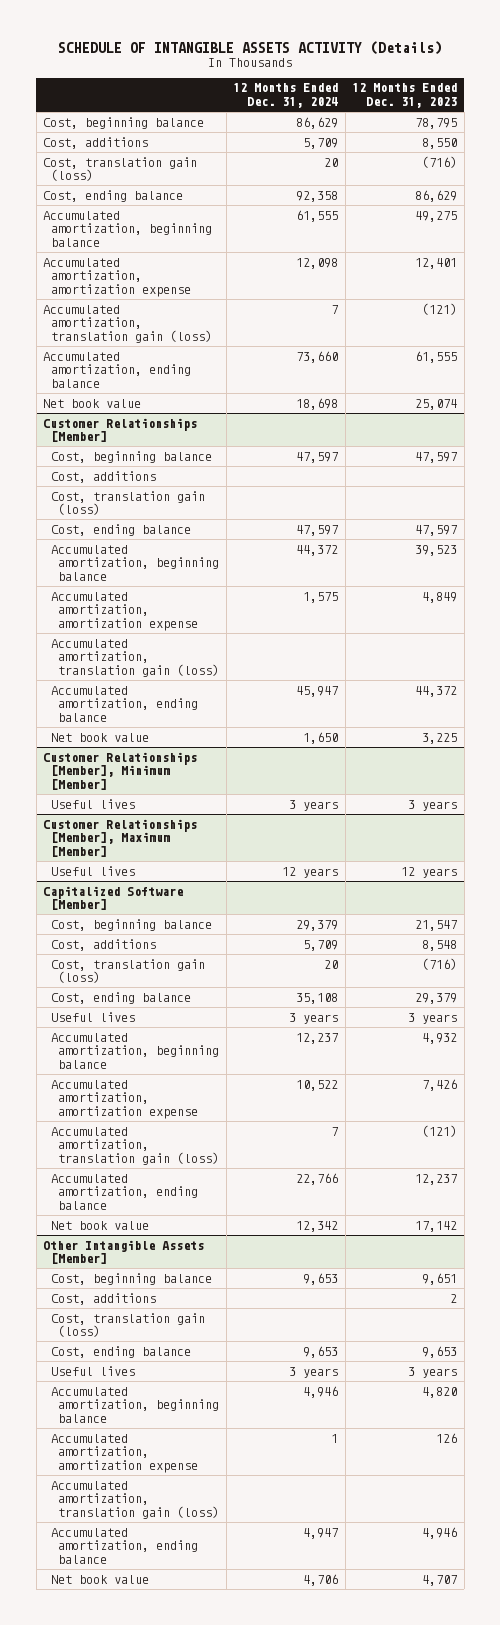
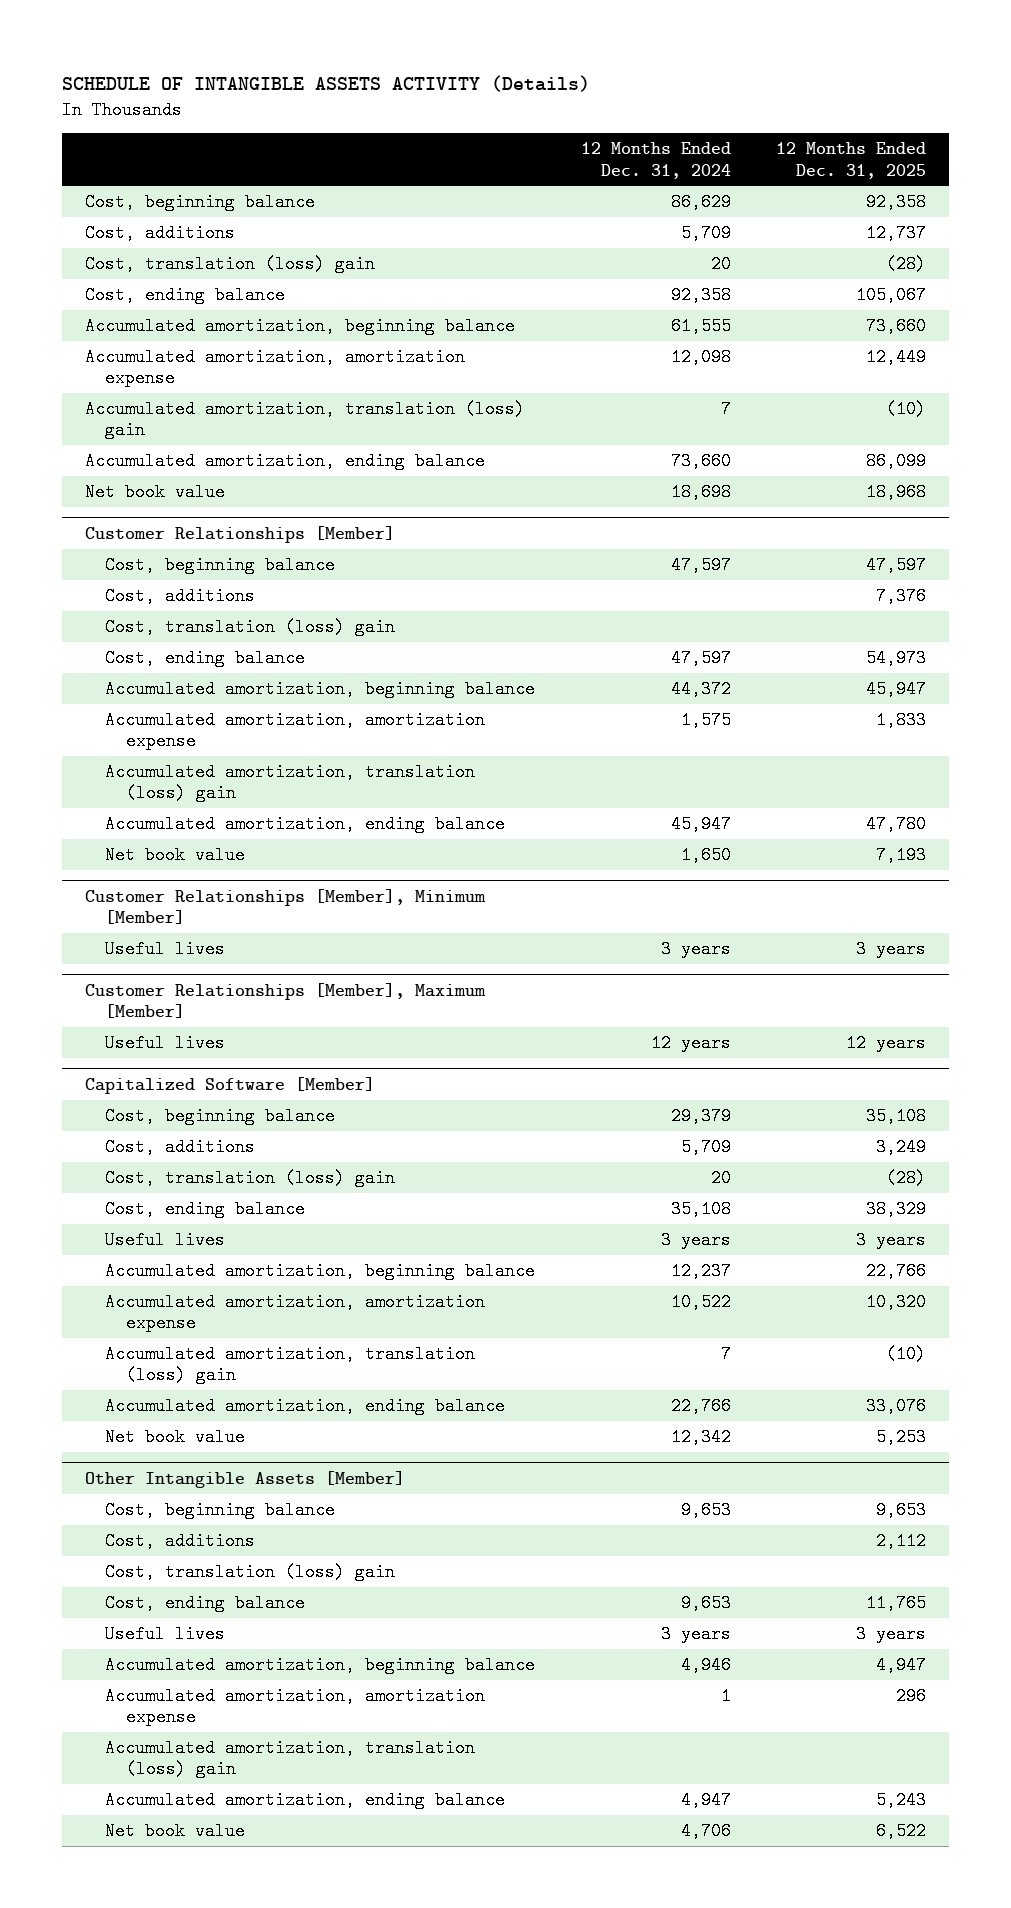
- | 12 Months Ended Dec. 31, 2024 | 12 Months Ended Dec. 31, 2023
+ | 12 Months Ended Dec. 31, 2024 | 12 Months Ended Dec. 31, 2025
- Cost, translation gain (loss) | 20 | (716)
+ Cost, translation (loss) gain | 20 | (28)
- Accumulated amortization, translation gain (loss) | 7 | (121)
+ Accumulated amortization, translation (loss) gain | 7 | (10)
@ Customer Relationships [Member]
- Cost, translation gain (loss)
+ Cost, translation (loss) gain
- Accumulated amortization, translation gain (loss)
+ Accumulated amortization, translation (loss) gain
@ Capitalized Software [Member]
- Cost, translation gain (loss) | 20 | (716)
+ Cost, translation (loss) gain | 20 | (28)
- Accumulated amortization, translation gain (loss) | 7 | (121)
+ Accumulated amortization, translation (loss) gain | 7 | (10)
@ Other Intangible Assets [Member]
- Cost, translation gain (loss)
+ Cost, translation (loss) gain
- Accumulated amortization, translation gain (loss)
+ Accumulated amortization, translation (loss) gain

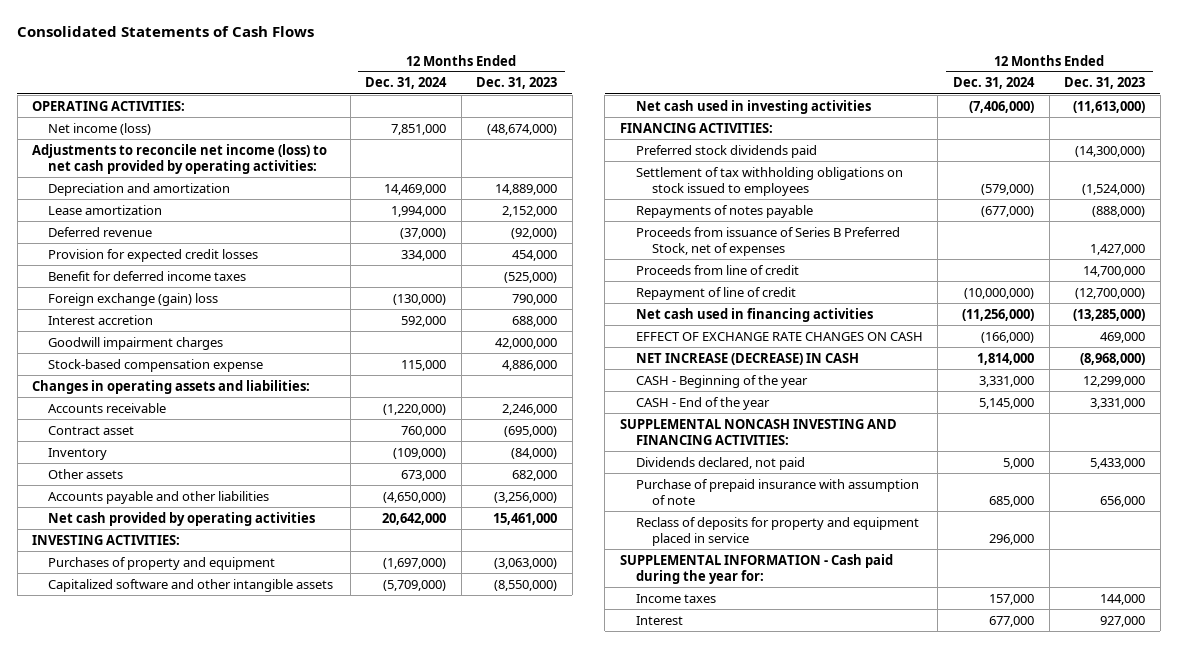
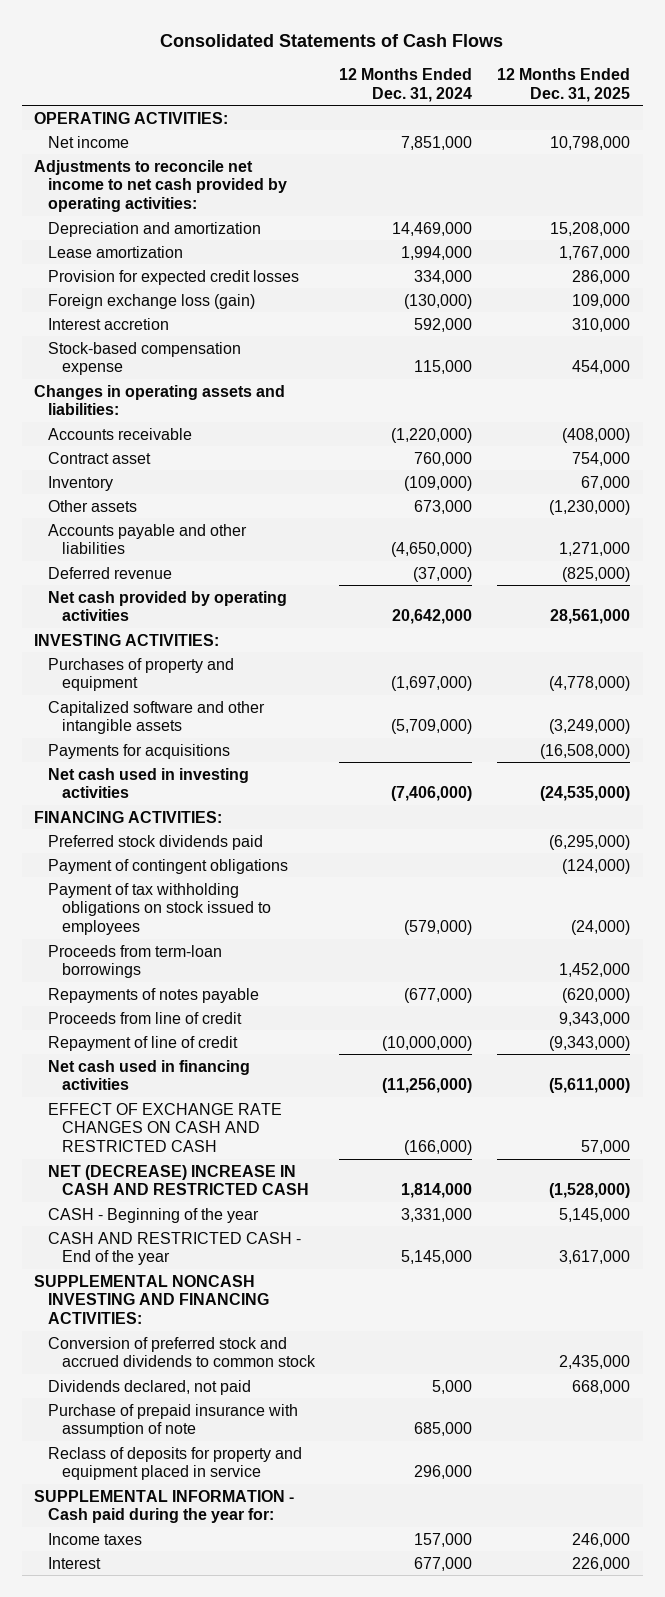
- | 12 Months Ended Dec. 31, 2024 | 12 Months Ended Dec. 31, 2023
+ | 12 Months Ended Dec. 31, 2024 | 12 Months Ended Dec. 31, 2025
- Net income (loss) | 7,851,000 | (48,674,000)
- Adjustments to reconcile net income (loss) to net cash provided by operating activities:
+ Net income | 7,851,000 | 10,798,000
+ Adjustments to reconcile net income to net cash provided by operating activities:
- Benefit for deferred income taxes | | (525,000)
- Foreign exchange (gain) loss | (130,000) | 790,000
+ Foreign exchange loss (gain) | (130,000) | 109,000
- Goodwill impairment charges | | 42,000,000
moved down: Deferred revenue | (37,000) | (825,000)
+ Payments for acquisitions | | (16,508,000)
- Settlement of tax withholding obligations on stock issued to employees | (579,000) | (1,524,000)
+ Payment of contingent obligations | | (124,000)
+ Payment of tax withholding obligations on stock issued to employees | (579,000) | (24,000)
+ Proceeds from term-loan borrowings | | 1,452,000
- Proceeds from issuance of Series B Preferred Stock, net of expenses | | 1,427,000
- EFFECT OF EXCHANGE RATE CHANGES ON CASH | (166,000) | 469,000
- NET INCREASE (DECREASE) IN CASH | 1,814,000 | (8,968,000)
+ EFFECT OF EXCHANGE RATE CHANGES ON CASH AND RESTRICTED CASH | (166,000) | 57,000
+ NET (DECREASE) INCREASE IN CASH AND RESTRICTED CASH | 1,814,000 | (1,528,000)
- CASH - End of the year | 5,145,000 | 3,331,000
+ CASH AND RESTRICTED CASH - End of the year | 5,145,000 | 3,617,000
+ Conversion of preferred stock and accrued dividends to common stock | | 2,435,000

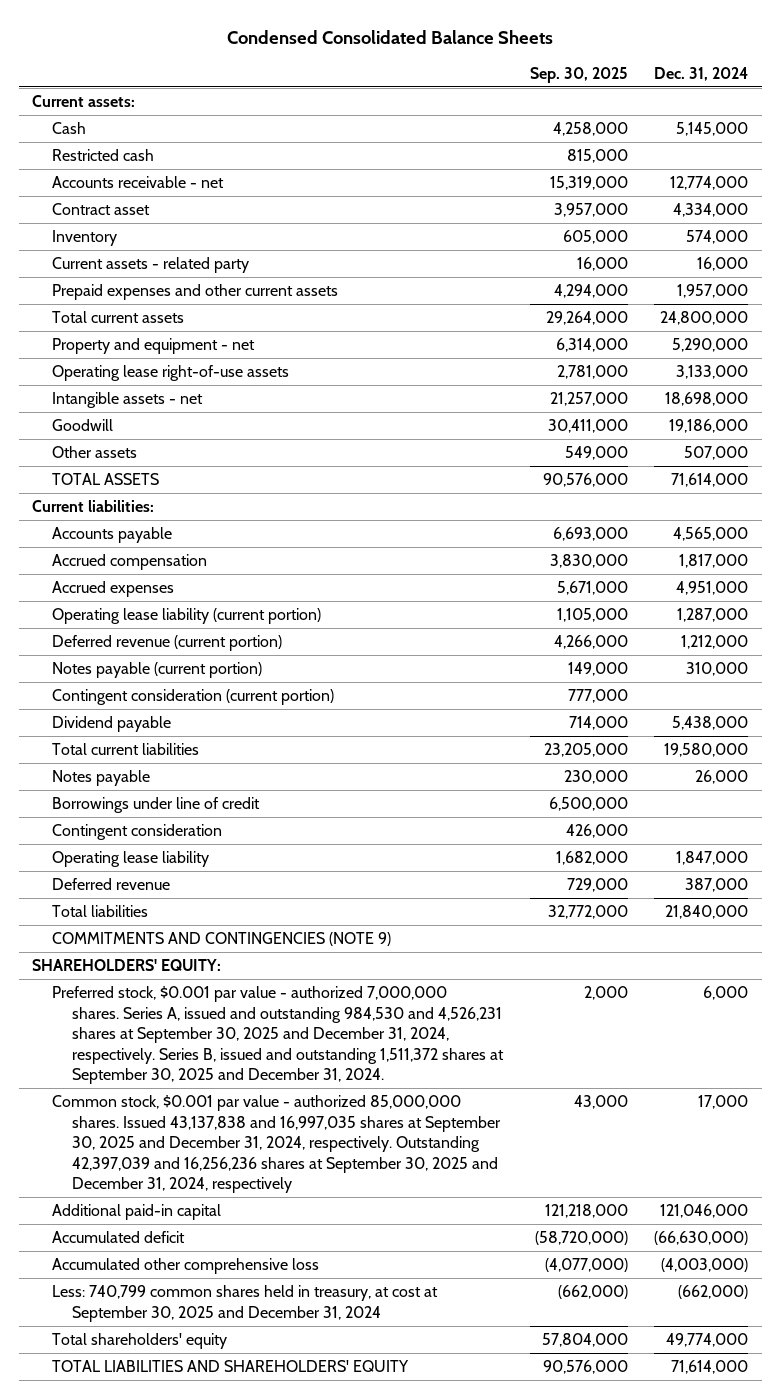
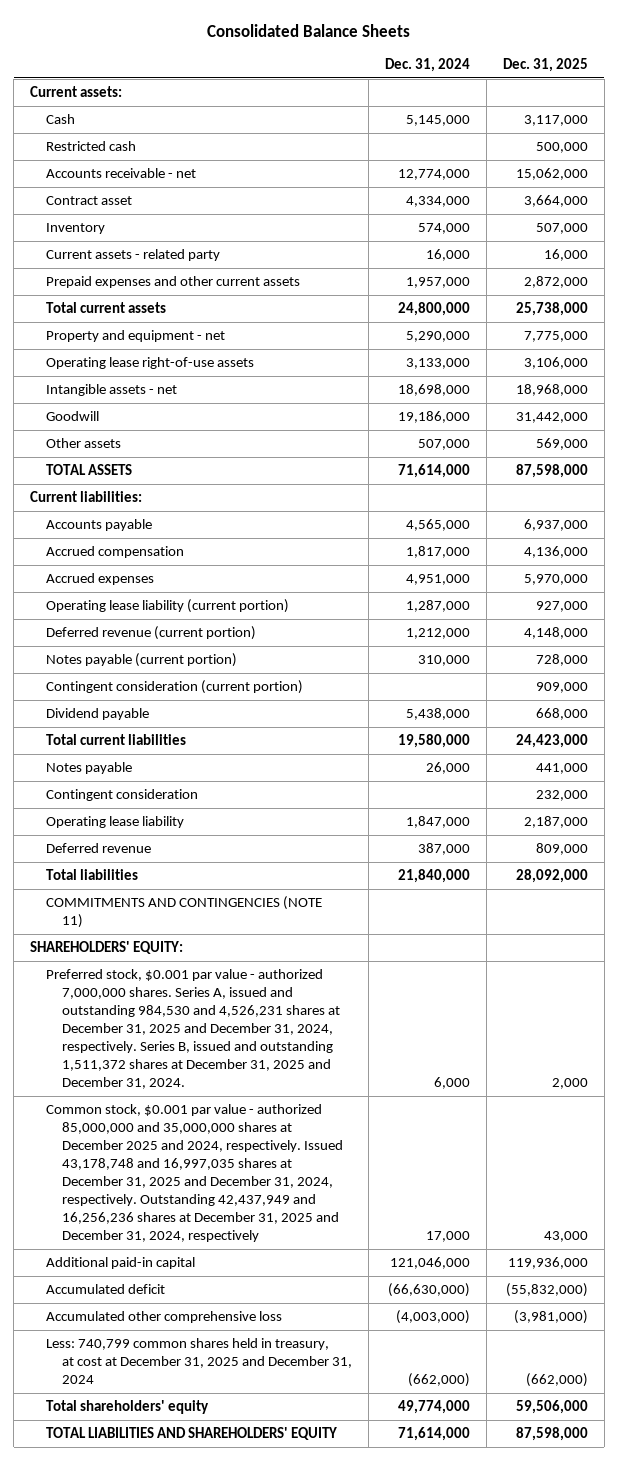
- Condensed Consolidated Balance Sheets
+ Consolidated Balance Sheets
- | Sep. 30, 2025 | Dec. 31, 2024
+ | Dec. 31, 2024 | Dec. 31, 2025
- Borrowings under line of credit | 6,500,000 |
- COMMITMENTS AND CONTINGENCIES (NOTE 9)
+ COMMITMENTS AND CONTINGENCIES (NOTE 11)
- Preferred stock, $0.001 par value - authorized 7,000,000 shares. Series A, issued and outstanding 984,530 and 4,526,231 shares at September 30, 2025 and December 31, 2024, respectively. Series B, issued and outstanding 1,511,372 shares at September 30, 2025 and December 31, 2024. | 2,000 | 6,000
- Common stock, $0.001 par value - authorized 85,000,000 shares. Issued 43,137,838 and 16,997,035 shares at September 30, 2025 and December 31, 2024, respectively. Outstanding 42,397,039 and 16,256,236 shares at September 30, 2025 and December 31, 2024, respectively | 43,000 | 17,000
+ Preferred stock, $0.001 par value - authorized 7,000,000 shares. Series A, issued and outstanding 984,530 and 4,526,231 shares at December 31, 2025 and December 31, 2024, respectively. Series B, issued and outstanding 1,511,372 shares at December 31, 2025 and December 31, 2024. | 6,000 | 2,000
+ Common stock, $0.001 par value - authorized 85,000,000 and 35,000,000 shares at December 2025 and 2024, respectively. Issued 43,178,748 and 16,997,035 shares at December 31, 2025 and December 31, 2024, respectively. Outstanding 42,437,949 and 16,256,236 shares at December 31, 2025 and December 31, 2024, respectively | 17,000 | 43,000
- Less: 740,799 common shares held in treasury, at cost at September 30, 2025 and December 31, 2024 | (662,000) | (662,000)
+ Less: 740,799 common shares held in treasury, at cost at December 31, 2025 and December 31, 2024 | (662,000) | (662,000)

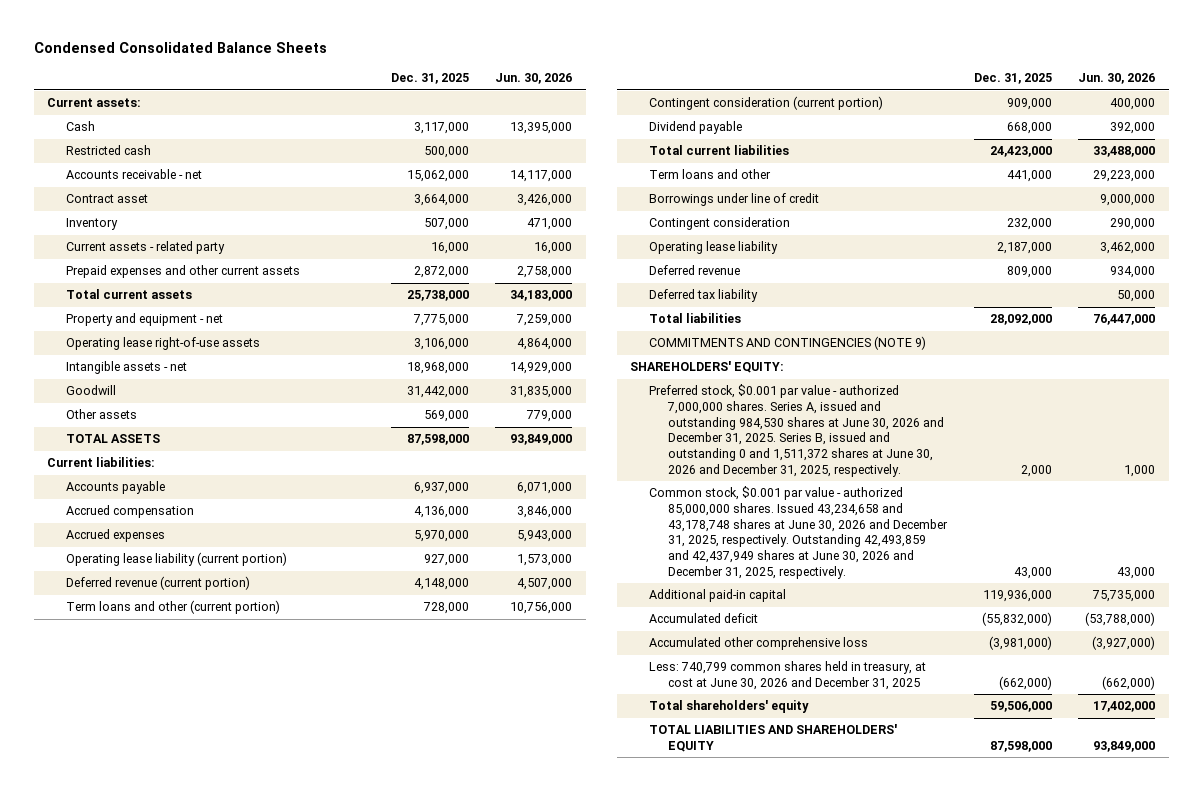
- Consolidated Balance Sheets
+ Condensed Consolidated Balance Sheets
- | Dec. 31, 2024 | Dec. 31, 2025
+ | Dec. 31, 2025 | Jun. 30, 2026
- Notes payable (current portion) | 310,000 | 728,000
+ Term loans and other (current portion) | 728,000 | 10,756,000
- Notes payable | 26,000 | 441,000
+ Term loans and other | 441,000 | 29,223,000
+ Borrowings under line of credit | | 9,000,000
+ Deferred tax liability | | 50,000
- COMMITMENTS AND CONTINGENCIES (NOTE 11)
+ COMMITMENTS AND CONTINGENCIES (NOTE 9)
- Preferred stock, $0.001 par value - authorized 7,000,000 shares. Series A, issued and outstanding 984,530 and 4,526,231 shares at December 31, 2025 and December 31, 2024, respectively. Series B, issued and outstanding 1,511,372 shares at December 31, 2025 and December 31, 2024. | 6,000 | 2,000
- Common stock, $0.001 par value - authorized 85,000,000 and 35,000,000 shares at December 2025 and 2024, respectively. Issued 43,178,748 and 16,997,035 shares at December 31, 2025 and December 31, 2024, respectively. Outstanding 42,437,949 and 16,256,236 shares at December 31, 2025 and December 31, 2024, respectively | 17,000 | 43,000
+ Preferred stock, $0.001 par value - authorized 7,000,000 shares. Series A, issued and outstanding 984,530 shares at June 30, 2026 and December 31, 2025. Series B, issued and outstanding 0 and 1,511,372 shares at June 30, 2026 and December 31, 2025, respectively. | 2,000 | 1,000
+ Common stock, $0.001 par value - authorized 85,000,000 shares. Issued 43,234,658 and 43,178,748 shares at June 30, 2026 and December 31, 2025, respectively. Outstanding 42,493,859 and 42,437,949 shares at June 30, 2026 and December 31, 2025, respectively. | 43,000 | 43,000
- Less: 740,799 common shares held in treasury, at cost at December 31, 2025 and December 31, 2024 | (662,000) | (662,000)
+ Less: 740,799 common shares held in treasury, at cost at June 30, 2026 and December 31, 2025 | (662,000) | (662,000)

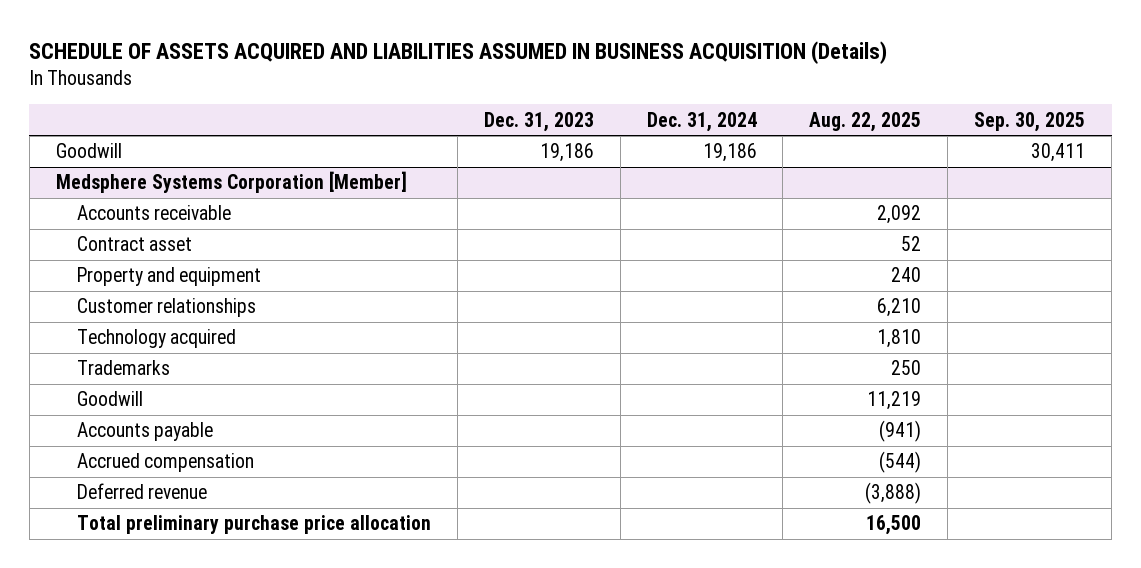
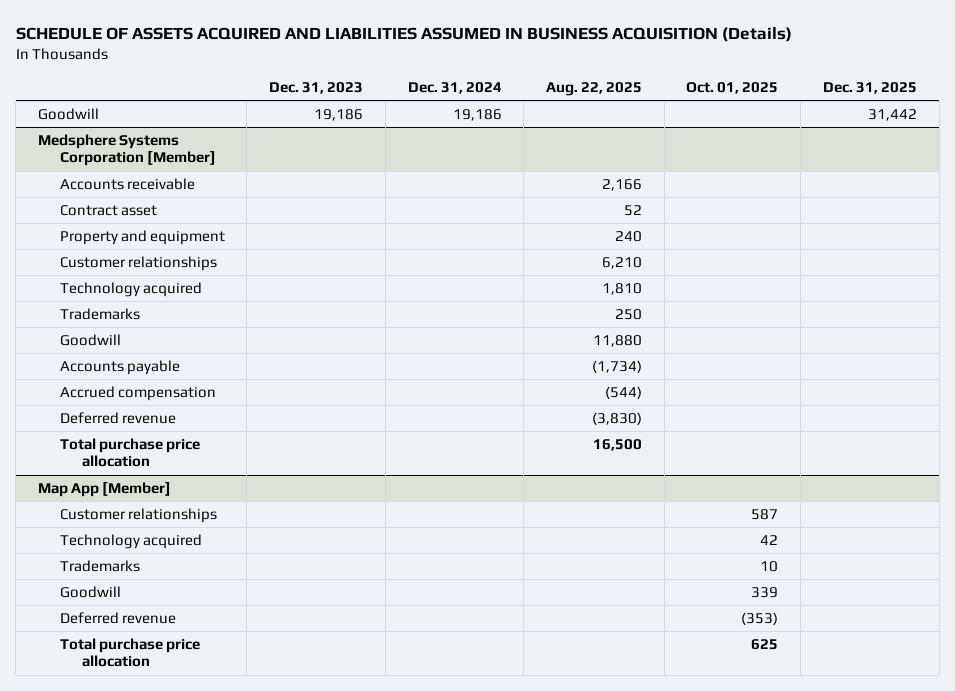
- | Dec. 31, 2023 | Dec. 31, 2024 | Aug. 22, 2025 | Sep. 30, 2025
+ | Dec. 31, 2023 | Dec. 31, 2024 | Aug. 22, 2025 | Oct. 01, 2025 | Dec. 31, 2025
@ Medsphere Systems Corporation [Member]
- Accounts receivable | | | 2,092 |
+ Accounts receivable | | | 2,166 | |
- Goodwill | | | 11,219 |
- Accounts payable | | | (941) |
+ Goodwill | | | 11,880 | |
+ Accounts payable | | | (1,734) | |
- Deferred revenue | | | (3,888) |
- Total preliminary purchase price allocation | | | 16,500 |
+ Deferred revenue | | | (3,830) | |
+ Total purchase price allocation | | | 16,500 | |
+ Map App [Member]
+ Customer relationships | | | | 587 |
+ Technology acquired | | | | 42 |
+ Trademarks | | | | 10 |
+ Goodwill | | | | 339 |
+ Deferred revenue | | | | (353) |
+ Total purchase price allocation | | | | 625 |

